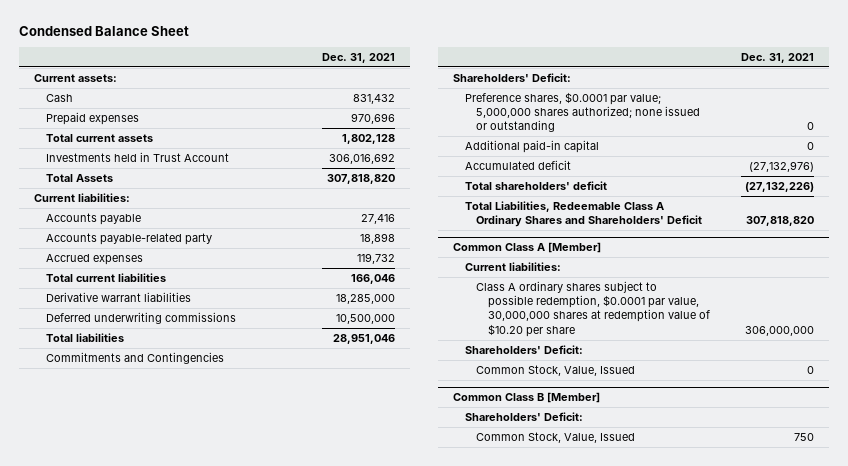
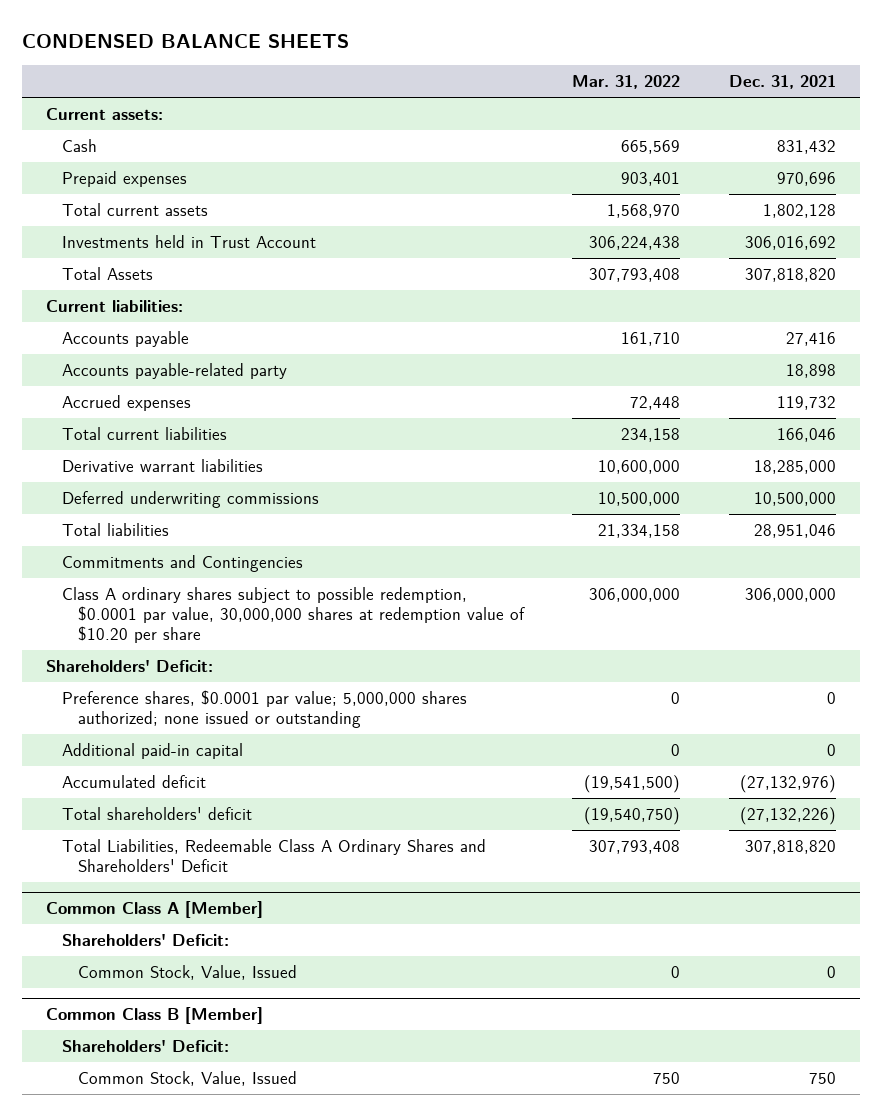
- Condensed Balance Sheet
+ CONDENSED BALANCE SHEETS
- | Dec. 31, 2021
+ | Mar. 31, 2022 | Dec. 31, 2021
+ Class A ordinary shares subject to possible redemption, $0.0001 par value, 30,000,000 shares at redemption value of $10.20 per share | 306,000,000 | 306,000,000
@ Common Class A [Member]
- Current liabilities:
- Class A ordinary shares subject to possible redemption, $0.0001 par value, 30,000,000 shares at redemption value of $10.20 per share | 306,000,000

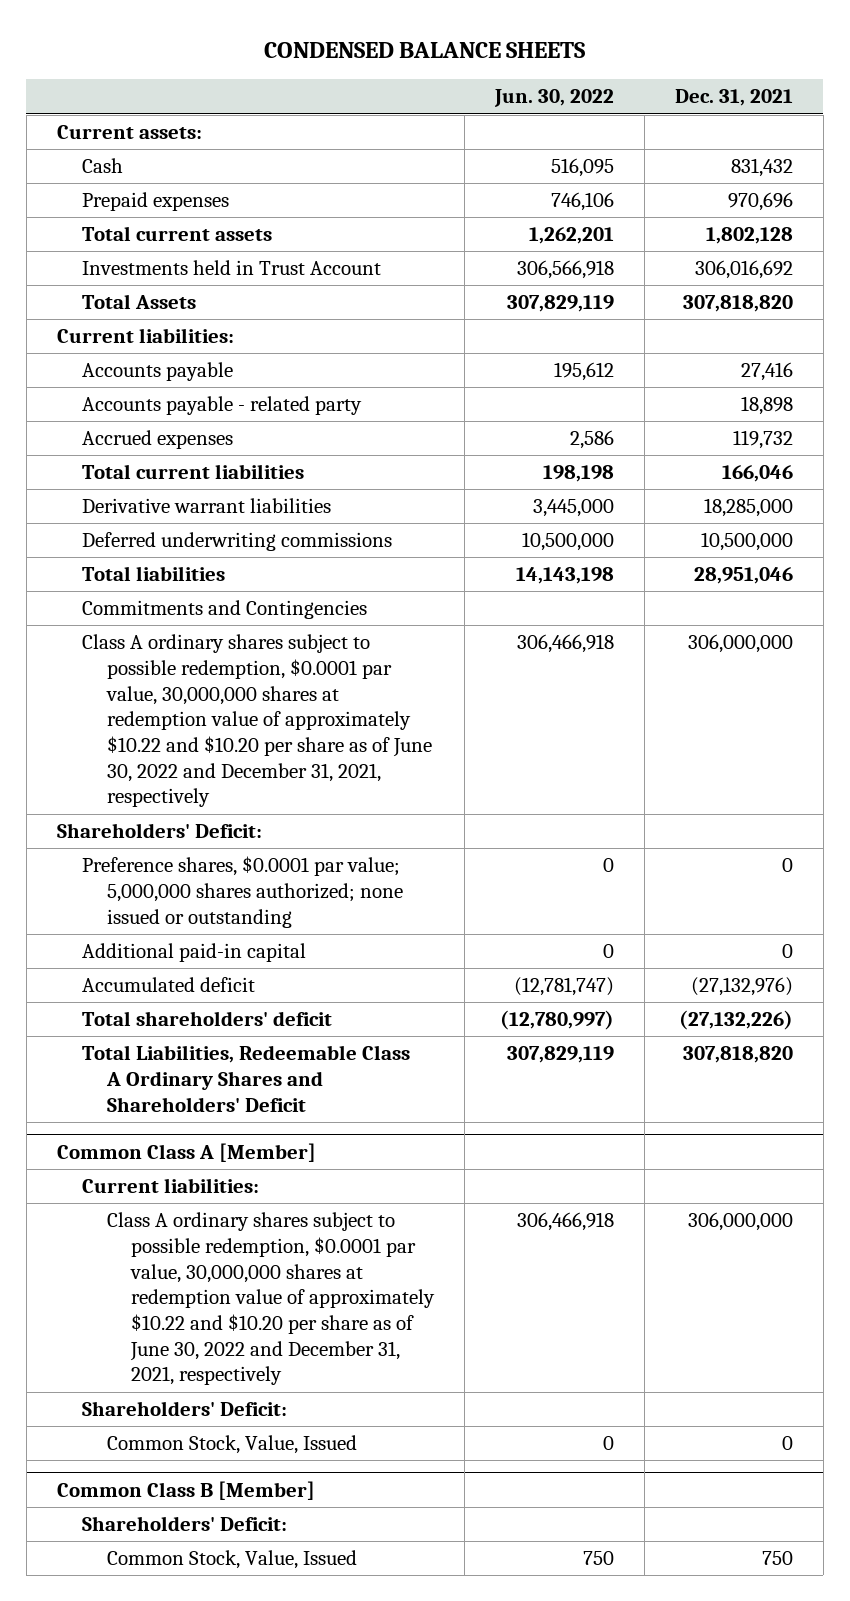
- | Mar. 31, 2022 | Dec. 31, 2021
+ | Jun. 30, 2022 | Dec. 31, 2021
- Accounts payable-related party | | 18,898
+ Accounts payable - related party | | 18,898
- Class A ordinary shares subject to possible redemption, $0.0001 par value, 30,000,000 shares at redemption value of $10.20 per share | 306,000,000 | 306,000,000
+ Class A ordinary shares subject to possible redemption, $0.0001 par value, 30,000,000 shares at redemption value of approximately $10.22 and $10.20 per share as of June 30, 2022 and December 31, 2021, respectively | 306,466,918 | 306,000,000
@ Common Class A [Member]
+ Current liabilities:
+ Class A ordinary shares subject to possible redemption, $0.0001 par value, 30,000,000 shares at redemption value of approximately $10.22 and $10.20 per share as of June 30, 2022 and December 31, 2021, respectively | 306,466,918 | 306,000,000

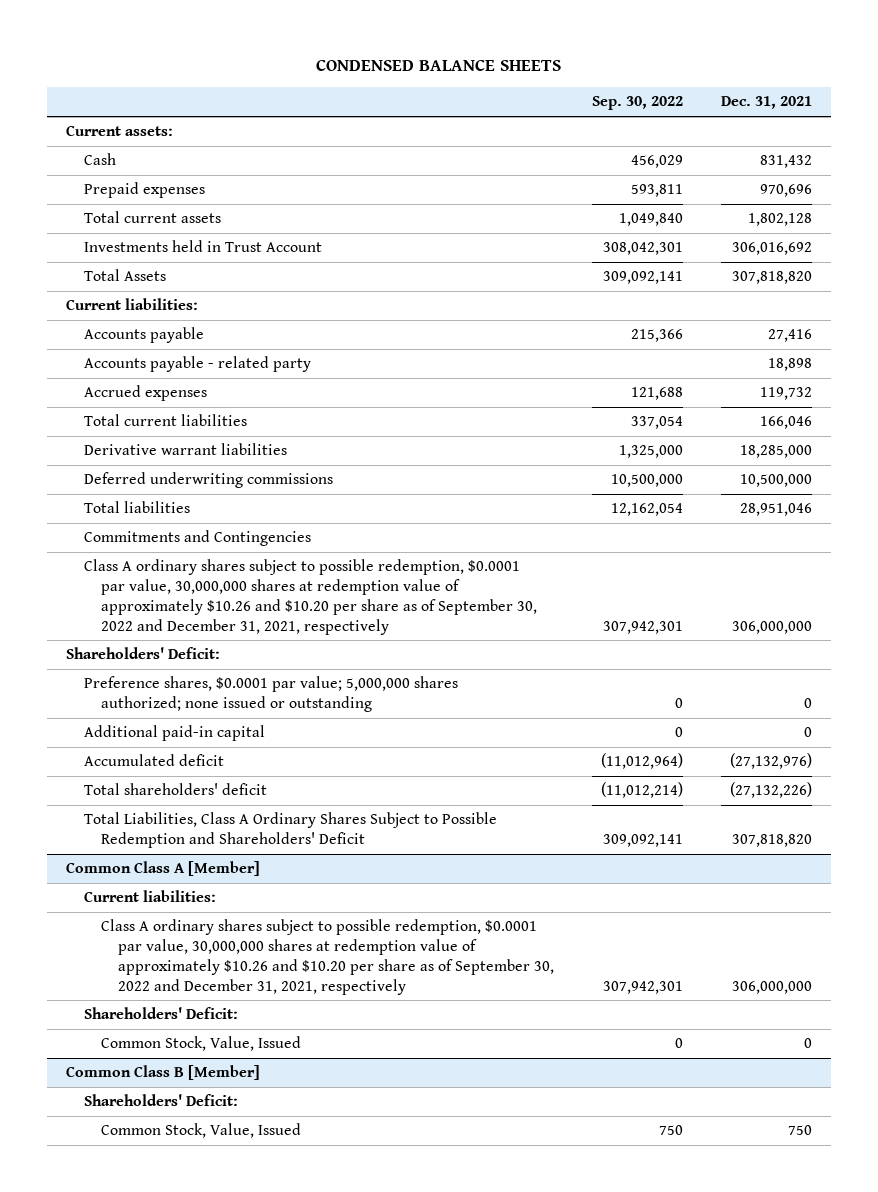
- | Jun. 30, 2022 | Dec. 31, 2021
+ | Sep. 30, 2022 | Dec. 31, 2021
- Class A ordinary shares subject to possible redemption, $0.0001 par value, 30,000,000 shares at redemption value of approximately $10.22 and $10.20 per share as of June 30, 2022 and December 31, 2021, respectively | 306,466,918 | 306,000,000
+ Class A ordinary shares subject to possible redemption, $0.0001 par value, 30,000,000 shares at redemption value of approximately $10.26 and $10.20 per share as of September 30, 2022 and December 31, 2021, respectively | 307,942,301 | 306,000,000
- Total Liabilities, Redeemable Class A Ordinary Shares and Shareholders' Deficit | 307,829,119 | 307,818,820
+ Total Liabilities, Class A Ordinary Shares Subject to Possible Redemption and Shareholders' Deficit | 309,092,141 | 307,818,820
@ Common Class A [Member]
- Class A ordinary shares subject to possible redemption, $0.0001 par value, 30,000,000 shares at redemption value of approximately $10.22 and $10.20 per share as of June 30, 2022 and December 31, 2021, respectively | 306,466,918 | 306,000,000
+ Class A ordinary shares subject to possible redemption, $0.0001 par value, 30,000,000 shares at redemption value of approximately $10.26 and $10.20 per share as of September 30, 2022 and December 31, 2021, respectively | 307,942,301 | 306,000,000

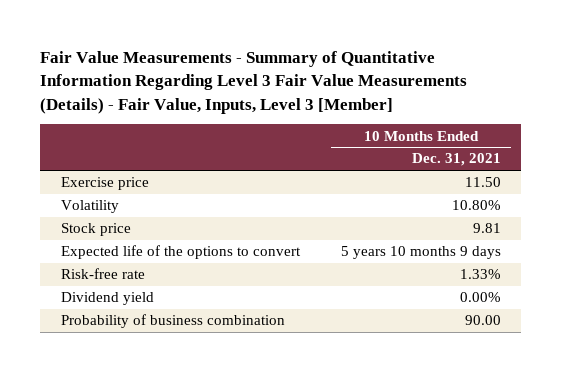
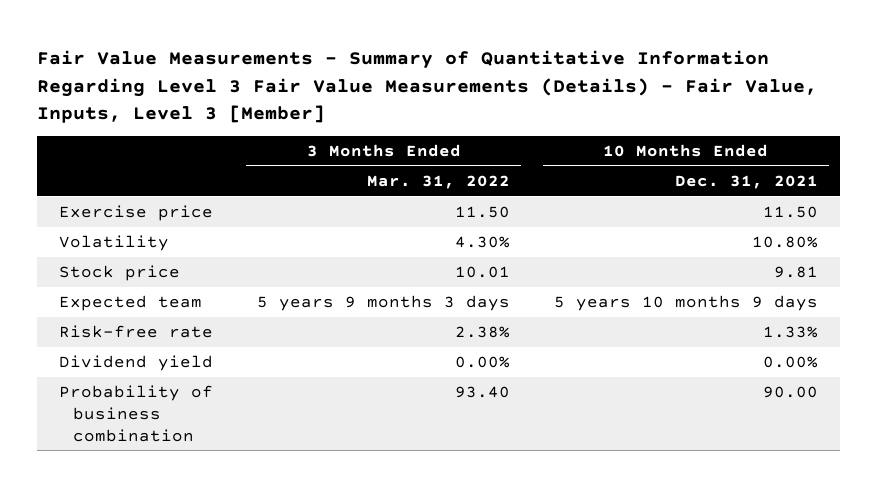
- | 10 Months Ended Dec. 31, 2021
+ | 3 Months Ended Mar. 31, 2022 | 10 Months Ended Dec. 31, 2021
- Expected life of the options to convert | 5 years 10 months 9 days
+ Expected team | 5 years 9 months 3 days | 5 years 10 months 9 days

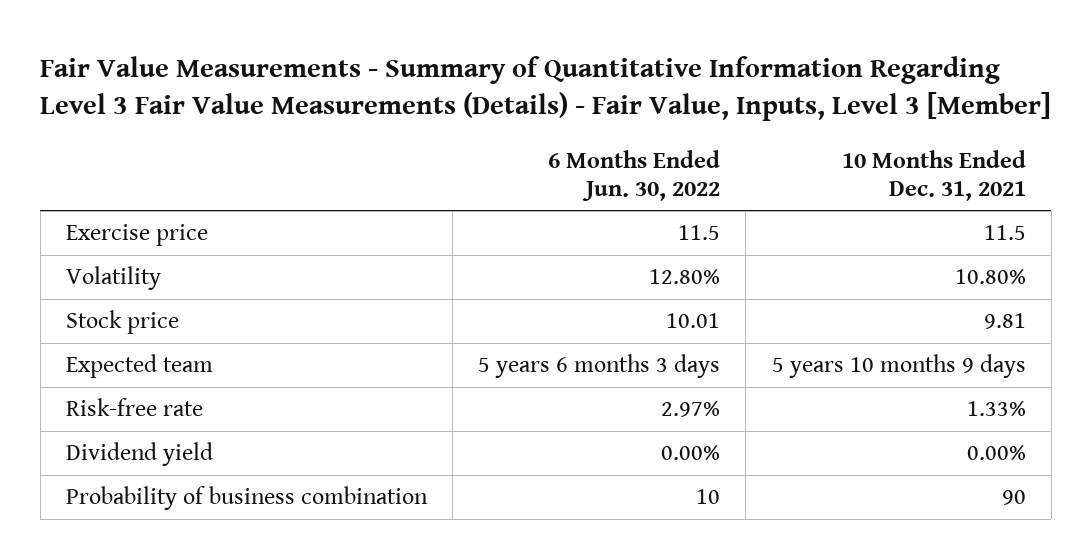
- | 3 Months Ended Mar. 31, 2022 | 10 Months Ended Dec. 31, 2021
+ | 6 Months Ended Jun. 30, 2022 | 10 Months Ended Dec. 31, 2021
- Exercise price | 11.50 | 11.50
+ Exercise price | 11.5 | 11.5
- Probability of business combination | 93.40 | 90.00
+ Probability of business combination | 10 | 90

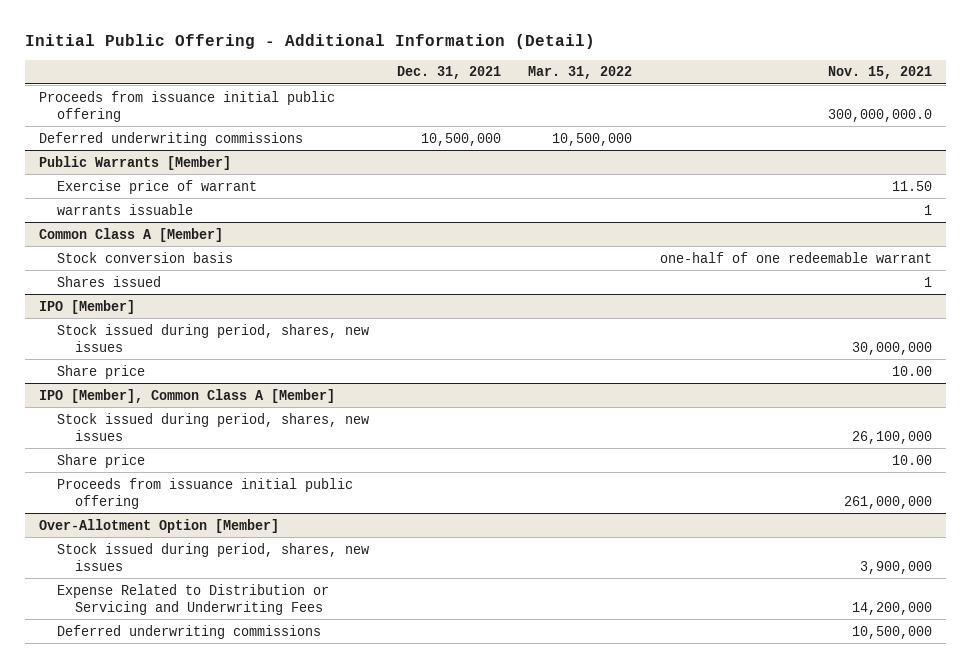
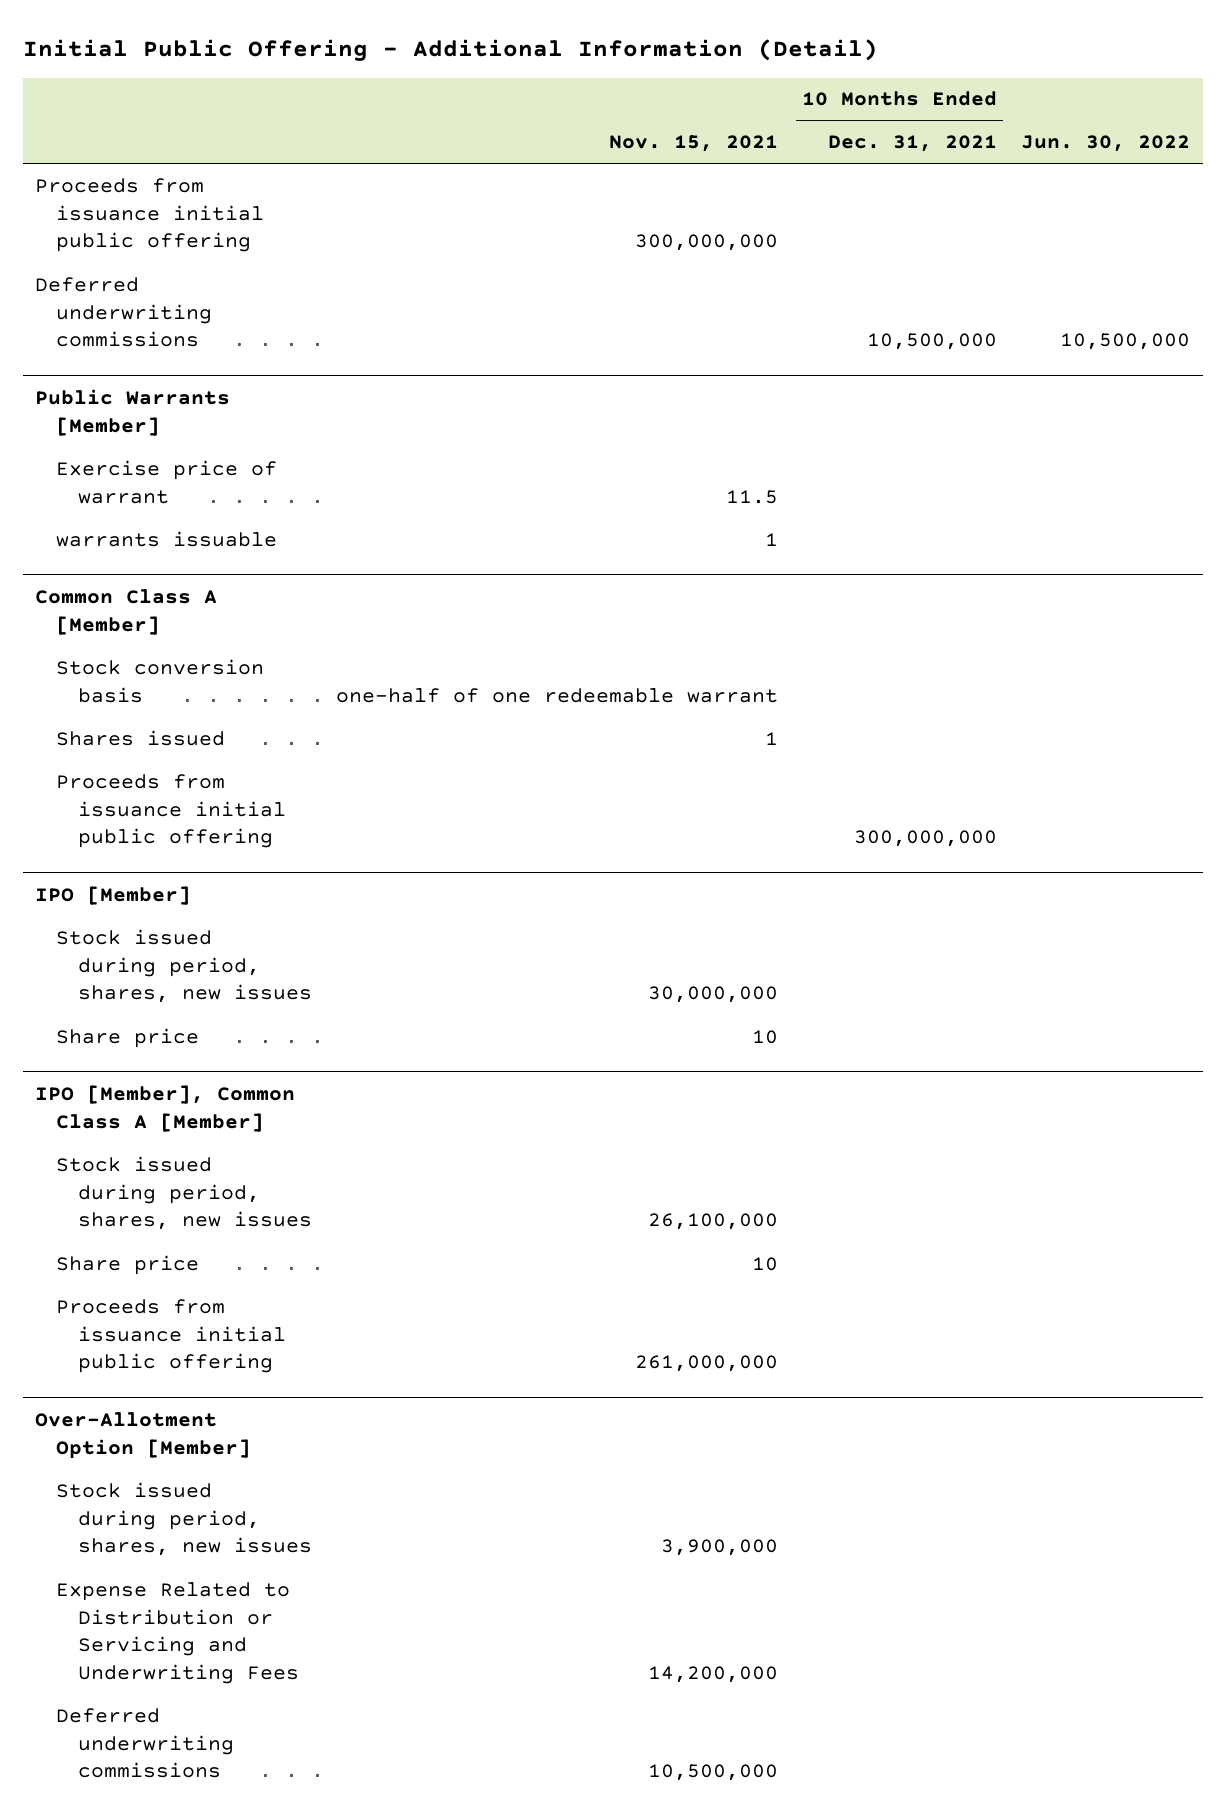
- | Dec. 31, 2021 | Mar. 31, 2022 | Nov. 15, 2021
+ | Nov. 15, 2021 | 10 Months Ended Dec. 31, 2021 | Jun. 30, 2022
- Proceeds from issuance initial public offering | | | 300,000,000.0
+ Proceeds from issuance initial public offering | 300,000,000 | |
@ Public Warrants [Member]
- Exercise price of warrant | | | 11.50
+ Exercise price of warrant | 11.5 | |
@ Common Class A [Member]
+ Proceeds from issuance initial public offering | | 300,000,000 |
@ IPO [Member]
- Share price | | | 10.00
+ Share price | 10 | |
@ IPO [Member], Common Class A [Member]
- Share price | | | 10.00
+ Share price | 10 | |

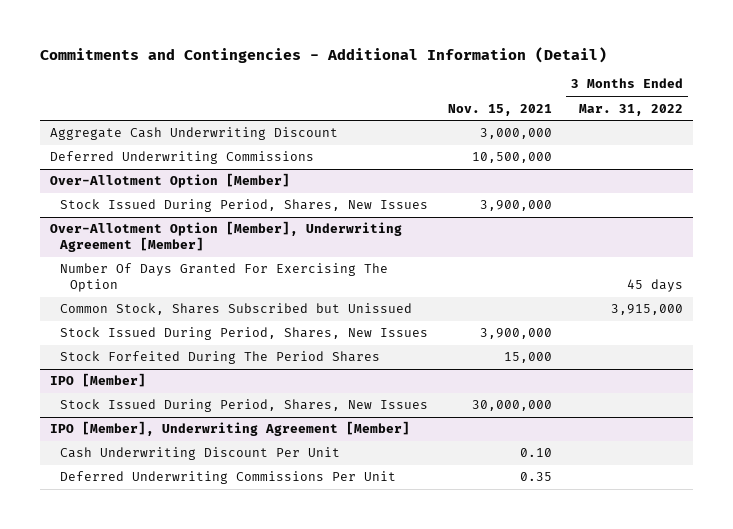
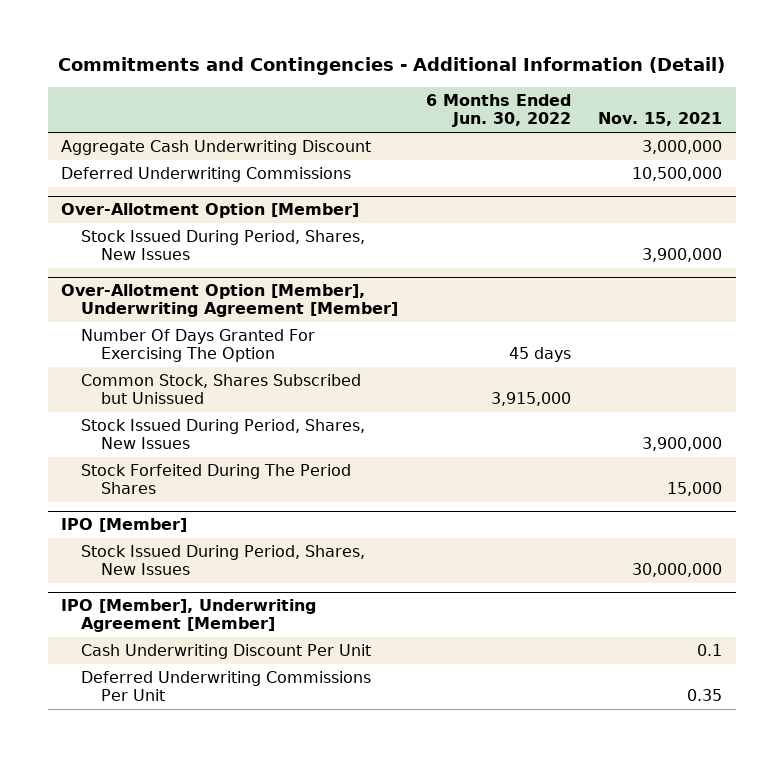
- | Nov. 15, 2021 | 3 Months Ended Mar. 31, 2022
+ | 6 Months Ended Jun. 30, 2022 | Nov. 15, 2021
@ IPO [Member], Underwriting Agreement [Member]
- Cash Underwriting Discount Per Unit | 0.10 |
+ Cash Underwriting Discount Per Unit | | 0.1

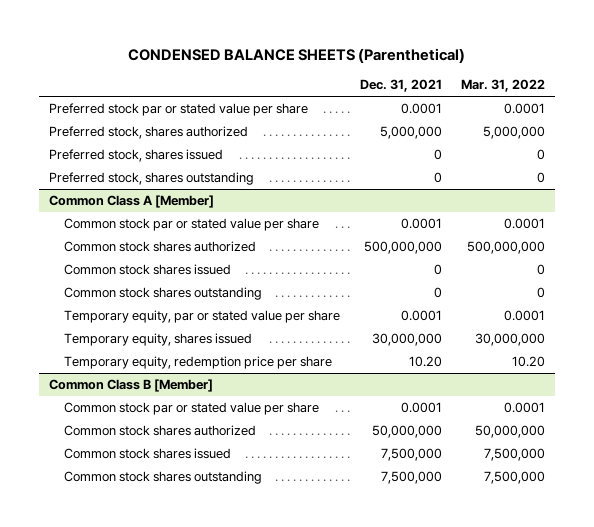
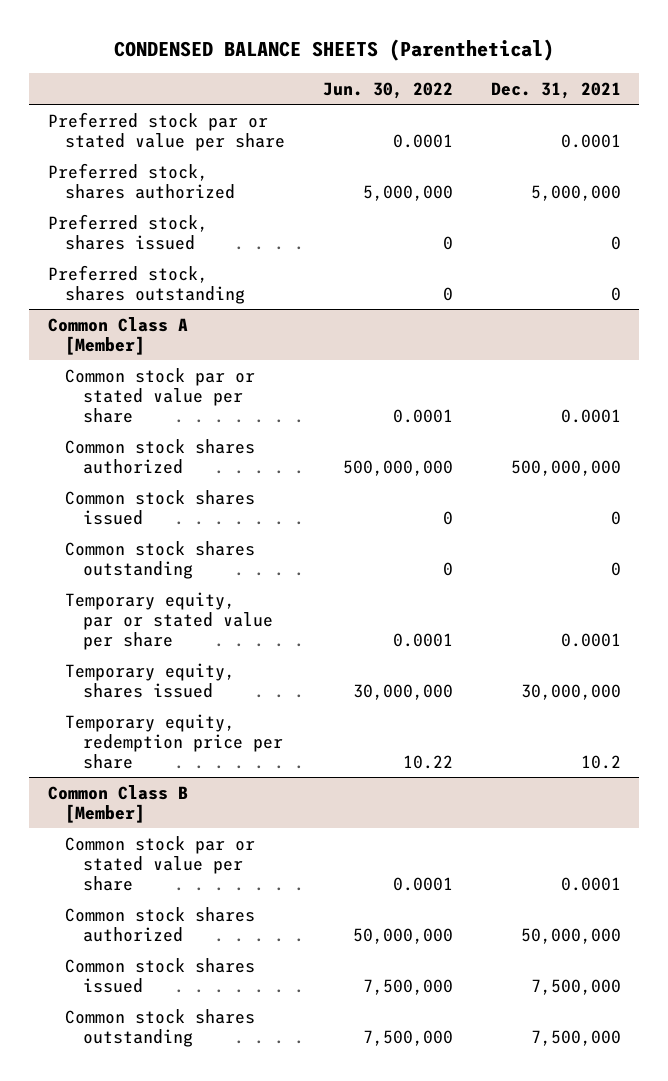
- | Dec. 31, 2021 | Mar. 31, 2022
+ | Jun. 30, 2022 | Dec. 31, 2021
@ Common Class A [Member]
- Temporary equity, redemption price per share | 10.20 | 10.20
+ Temporary equity, redemption price per share | 10.22 | 10.2

